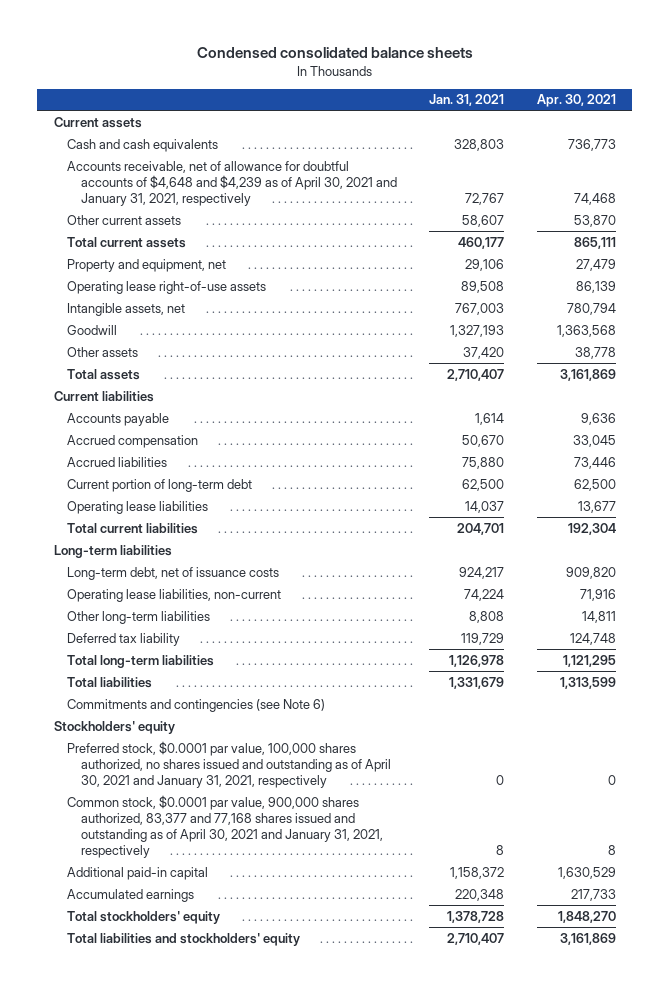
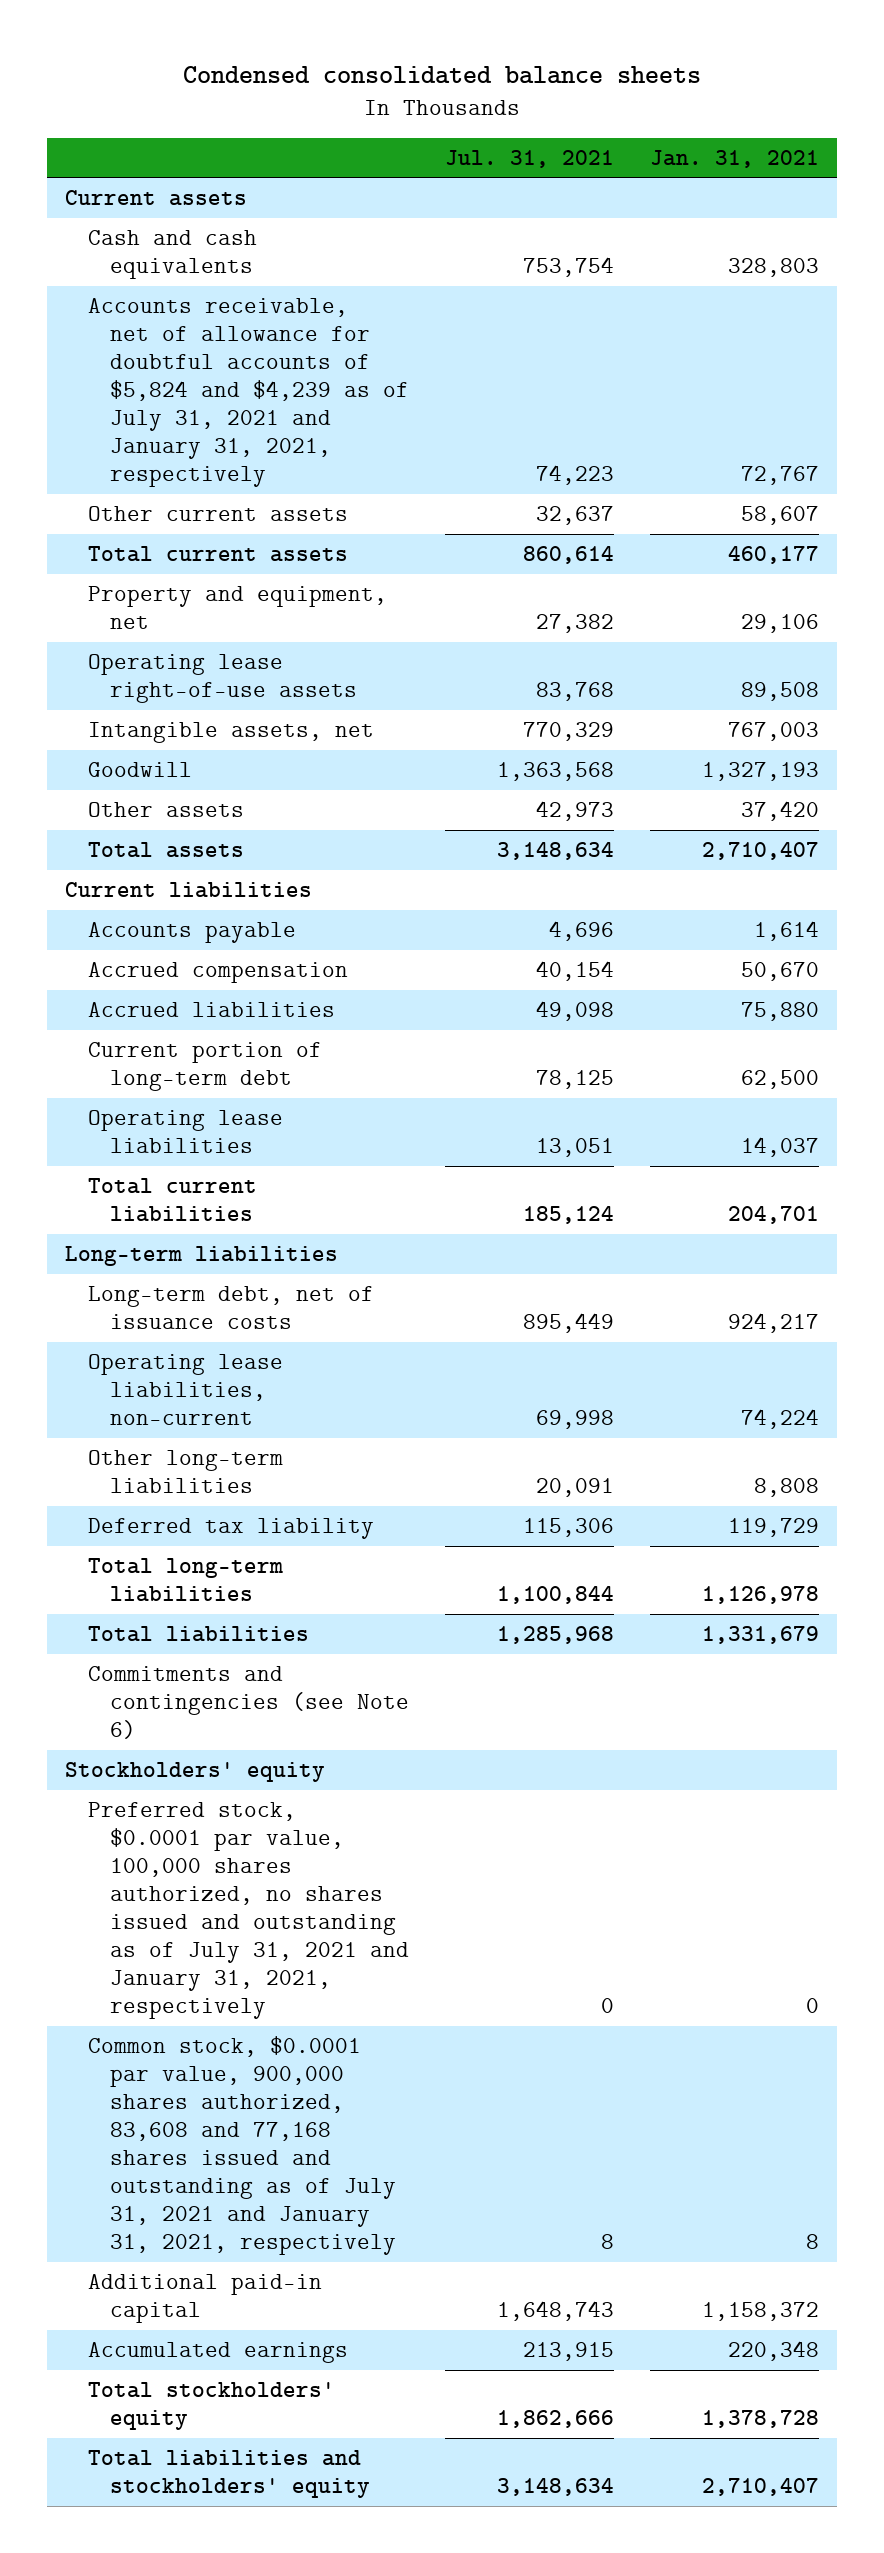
- | Jan. 31, 2021 | Apr. 30, 2021
+ | Jul. 31, 2021 | Jan. 31, 2021
- Accounts receivable, net of allowance for doubtful accounts of $4,648 and $4,239 as of April 30, 2021 and January 31, 2021, respectively | 72,767 | 74,468
+ Accounts receivable, net of allowance for doubtful accounts of $5,824 and $4,239 as of July 31, 2021 and January 31, 2021, respectively | 74,223 | 72,767
- Preferred stock, $0.0001 par value, 100,000 shares authorized, no shares issued and outstanding as of April 30, 2021 and January 31, 2021, respectively | 0 | 0
- Common stock, $0.0001 par value, 900,000 shares authorized, 83,377 and 77,168 shares issued and outstanding as of April 30, 2021 and January 31, 2021, respectively | 8 | 8
+ Preferred stock, $0.0001 par value, 100,000 shares authorized, no shares issued and outstanding as of July 31, 2021 and January 31, 2021, respectively | 0 | 0
+ Common stock, $0.0001 par value, 900,000 shares authorized, 83,608 and 77,168 shares issued and outstanding as of July 31, 2021 and January 31, 2021, respectively | 8 | 8

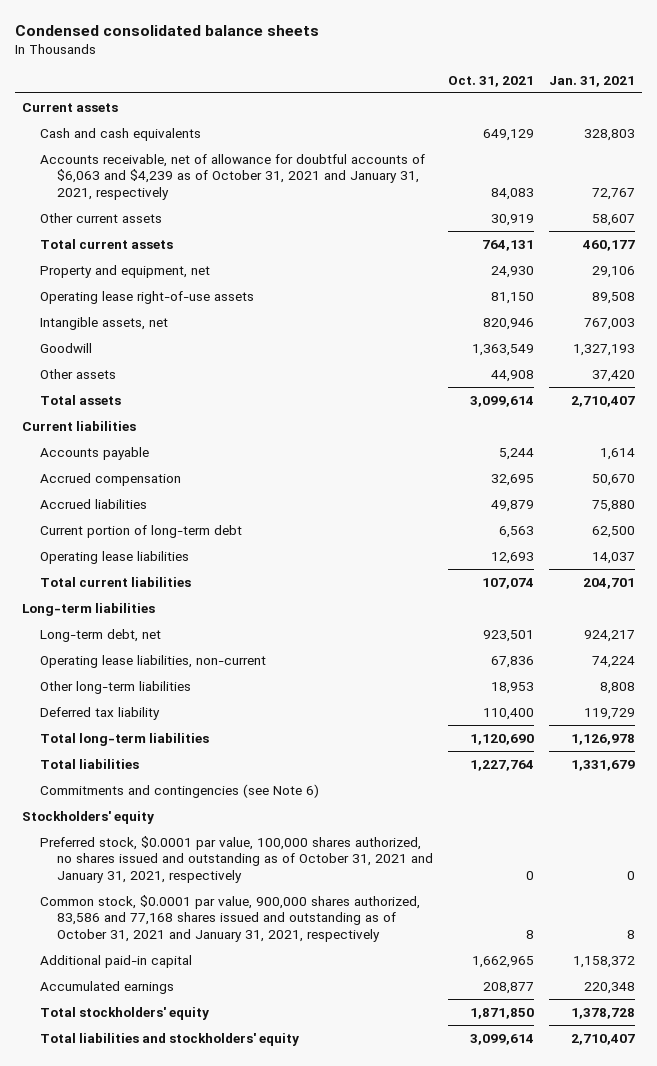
- | Jul. 31, 2021 | Jan. 31, 2021
+ | Oct. 31, 2021 | Jan. 31, 2021
- Accounts receivable, net of allowance for doubtful accounts of $5,824 and $4,239 as of July 31, 2021 and January 31, 2021, respectively | 74,223 | 72,767
+ Accounts receivable, net of allowance for doubtful accounts of $6,063 and $4,239 as of October 31, 2021 and January 31, 2021, respectively | 84,083 | 72,767
- Long-term debt, net of issuance costs | 895,449 | 924,217
+ Long-term debt, net | 923,501 | 924,217
- Preferred stock, $0.0001 par value, 100,000 shares authorized, no shares issued and outstanding as of July 31, 2021 and January 31, 2021, respectively | 0 | 0
- Common stock, $0.0001 par value, 900,000 shares authorized, 83,608 and 77,168 shares issued and outstanding as of July 31, 2021 and January 31, 2021, respectively | 8 | 8
+ Preferred stock, $0.0001 par value, 100,000 shares authorized, no shares issued and outstanding as of October 31, 2021 and January 31, 2021, respectively | 0 | 0
+ Common stock, $0.0001 par value, 900,000 shares authorized, 83,586 and 77,168 shares issued and outstanding as of October 31, 2021 and January 31, 2021, respectively | 8 | 8

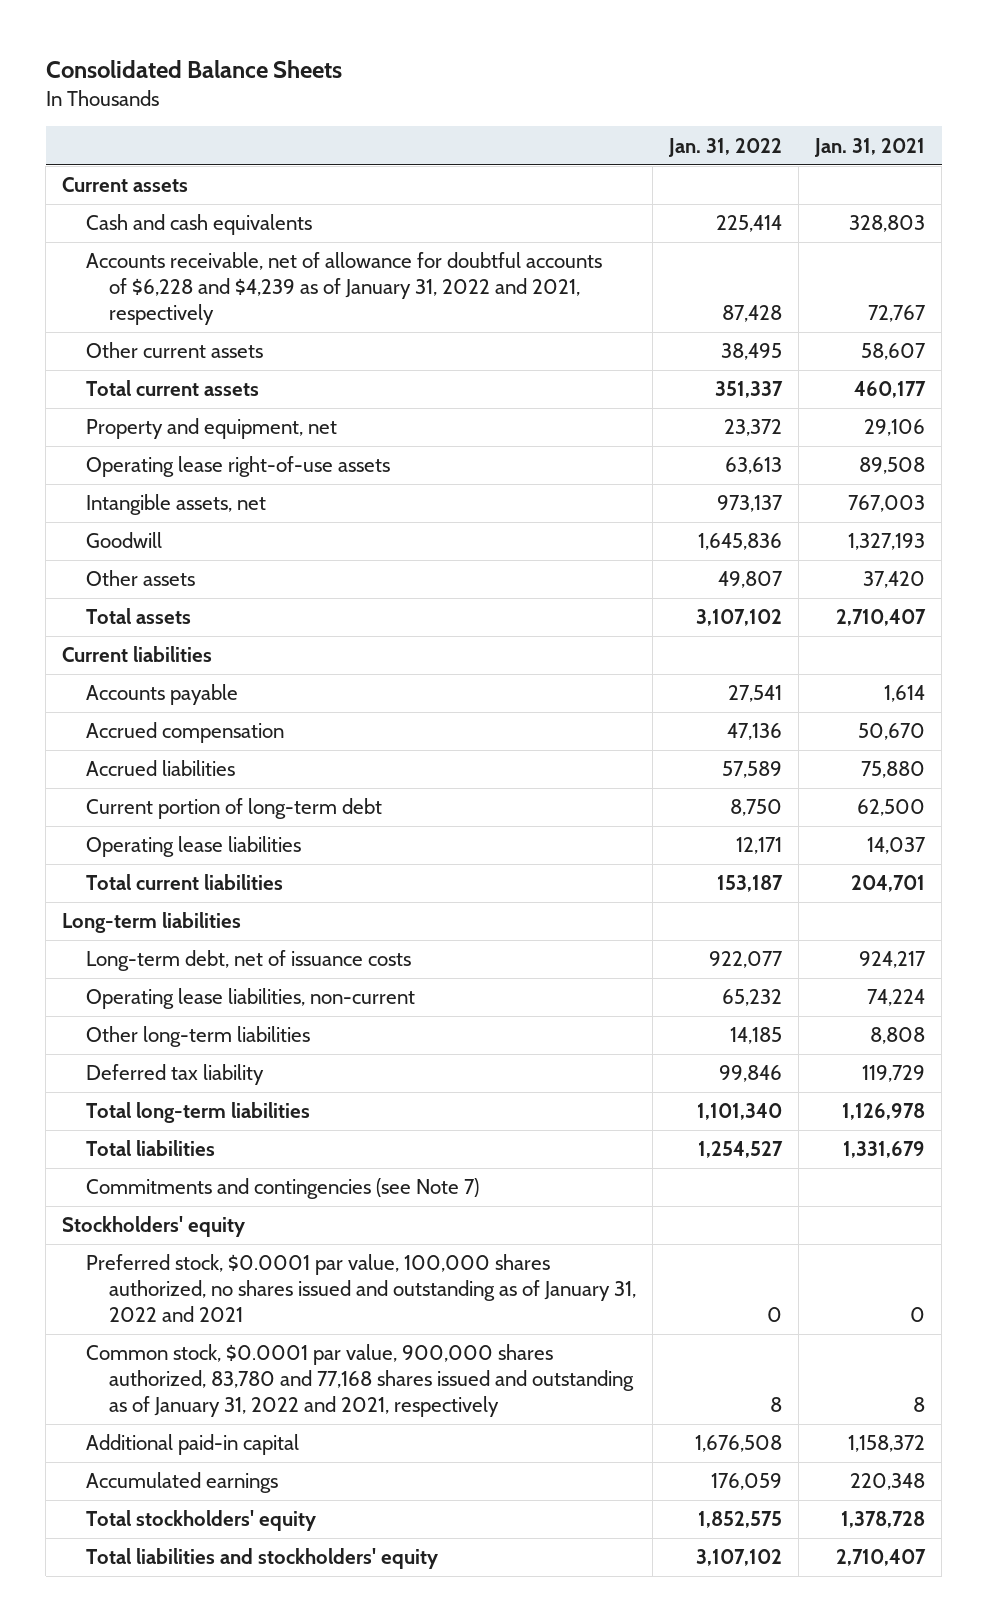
- Condensed consolidated balance sheets
+ Consolidated Balance Sheets
- | Oct. 31, 2021 | Jan. 31, 2021
+ | Jan. 31, 2022 | Jan. 31, 2021
- Accounts receivable, net of allowance for doubtful accounts of $6,063 and $4,239 as of October 31, 2021 and January 31, 2021, respectively | 84,083 | 72,767
+ Accounts receivable, net of allowance for doubtful accounts of $6,228 and $4,239 as of January 31, 2022 and 2021, respectively | 87,428 | 72,767
- Long-term debt, net | 923,501 | 924,217
+ Long-term debt, net of issuance costs | 922,077 | 924,217
- Commitments and contingencies (see Note 6)
+ Commitments and contingencies (see Note 7)
- Preferred stock, $0.0001 par value, 100,000 shares authorized, no shares issued and outstanding as of October 31, 2021 and January 31, 2021, respectively | 0 | 0
- Common stock, $0.0001 par value, 900,000 shares authorized, 83,586 and 77,168 shares issued and outstanding as of October 31, 2021 and January 31, 2021, respectively | 8 | 8
+ Preferred stock, $0.0001 par value, 100,000 shares authorized, no shares issued and outstanding as of January 31, 2022 and 2021 | 0 | 0
+ Common stock, $0.0001 par value, 900,000 shares authorized, 83,780 and 77,168 shares issued and outstanding as of January 31, 2022 and 2021, respectively | 8 | 8

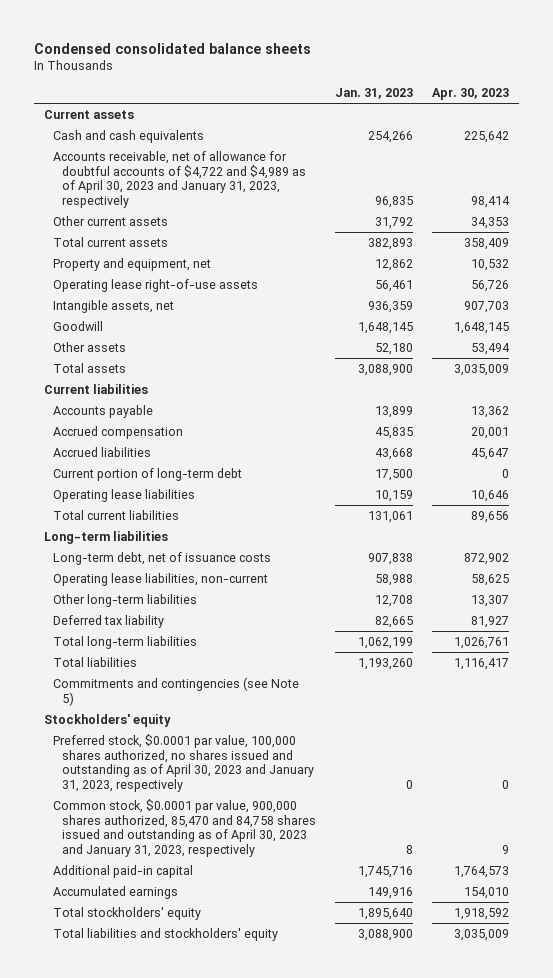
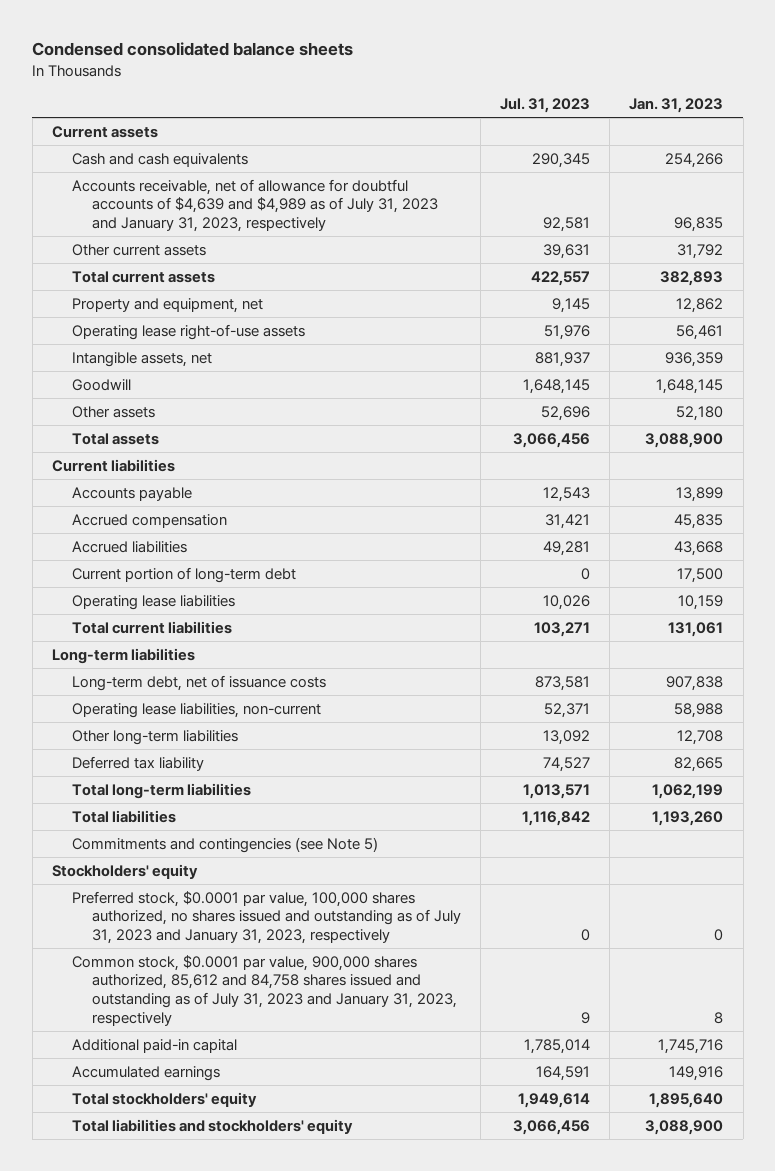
- | Jan. 31, 2023 | Apr. 30, 2023
+ | Jul. 31, 2023 | Jan. 31, 2023
- Accounts receivable, net of allowance for doubtful accounts of $4,722 and $4,989 as of April 30, 2023 and January 31, 2023, respectively | 96,835 | 98,414
+ Accounts receivable, net of allowance for doubtful accounts of $4,639 and $4,989 as of July 31, 2023 and January 31, 2023, respectively | 92,581 | 96,835
- Preferred stock, $0.0001 par value, 100,000 shares authorized, no shares issued and outstanding as of April 30, 2023 and January 31, 2023, respectively | 0 | 0
- Common stock, $0.0001 par value, 900,000 shares authorized, 85,470 and 84,758 shares issued and outstanding as of April 30, 2023 and January 31, 2023, respectively | 8 | 9
+ Preferred stock, $0.0001 par value, 100,000 shares authorized, no shares issued and outstanding as of July 31, 2023 and January 31, 2023, respectively | 0 | 0
+ Common stock, $0.0001 par value, 900,000 shares authorized, 85,612 and 84,758 shares issued and outstanding as of July 31, 2023 and January 31, 2023, respectively | 9 | 8

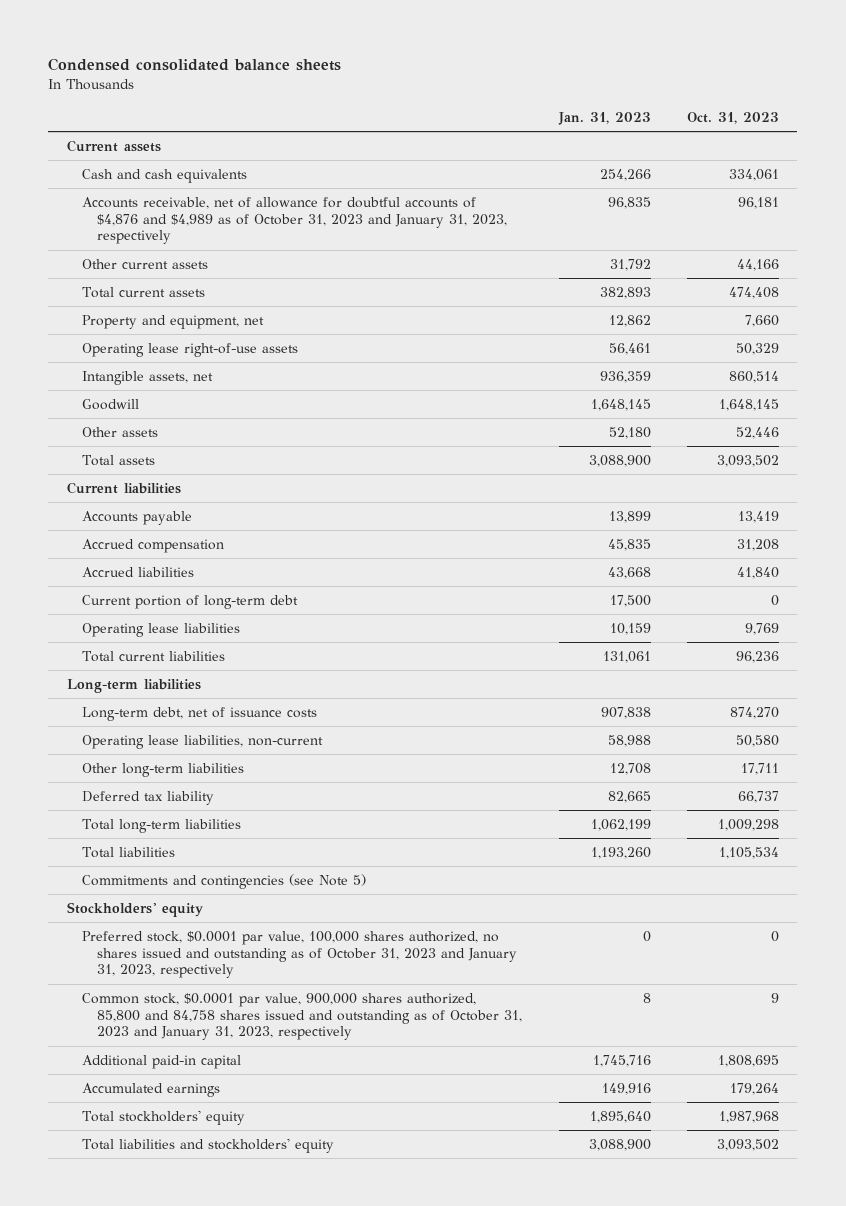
- | Jul. 31, 2023 | Jan. 31, 2023
+ | Jan. 31, 2023 | Oct. 31, 2023
- Accounts receivable, net of allowance for doubtful accounts of $4,639 and $4,989 as of July 31, 2023 and January 31, 2023, respectively | 92,581 | 96,835
+ Accounts receivable, net of allowance for doubtful accounts of $4,876 and $4,989 as of October 31, 2023 and January 31, 2023, respectively | 96,835 | 96,181
- Preferred stock, $0.0001 par value, 100,000 shares authorized, no shares issued and outstanding as of July 31, 2023 and January 31, 2023, respectively | 0 | 0
- Common stock, $0.0001 par value, 900,000 shares authorized, 85,612 and 84,758 shares issued and outstanding as of July 31, 2023 and January 31, 2023, respectively | 9 | 8
+ Preferred stock, $0.0001 par value, 100,000 shares authorized, no shares issued and outstanding as of October 31, 2023 and January 31, 2023, respectively | 0 | 0
+ Common stock, $0.0001 par value, 900,000 shares authorized, 85,800 and 84,758 shares issued and outstanding as of October 31, 2023 and January 31, 2023, respectively | 8 | 9

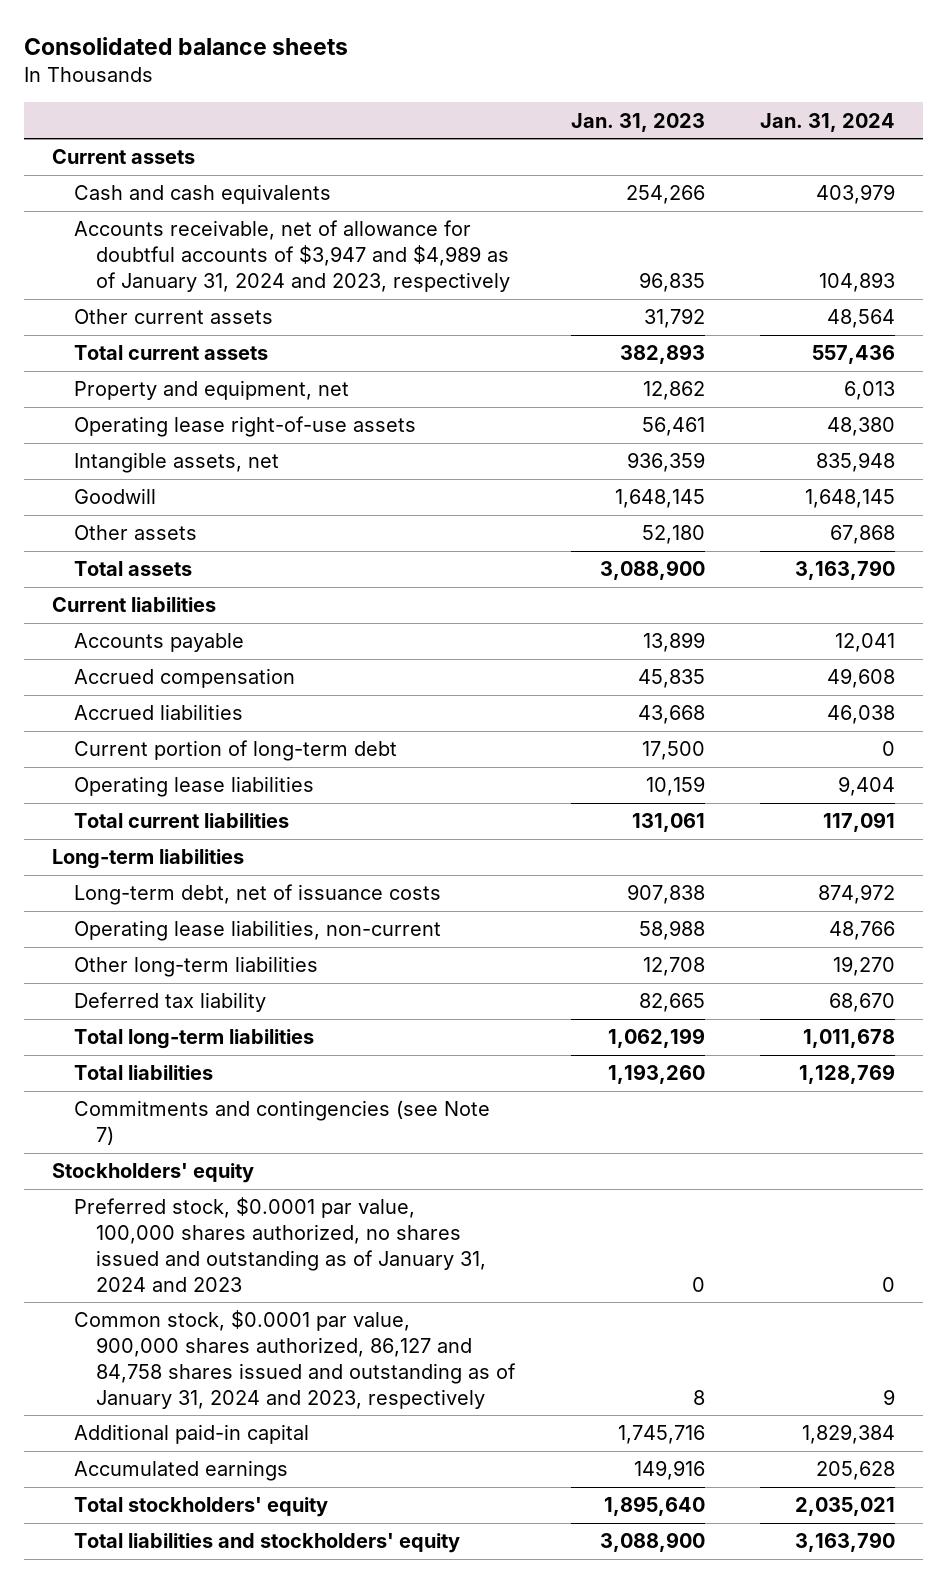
- Condensed consolidated balance sheets
+ Consolidated balance sheets
- | Jan. 31, 2023 | Oct. 31, 2023
+ | Jan. 31, 2023 | Jan. 31, 2024
- Accounts receivable, net of allowance for doubtful accounts of $4,876 and $4,989 as of October 31, 2023 and January 31, 2023, respectively | 96,835 | 96,181
+ Accounts receivable, net of allowance for doubtful accounts of $3,947 and $4,989 as of January 31, 2024 and 2023, respectively | 96,835 | 104,893
- Commitments and contingencies (see Note 5)
+ Commitments and contingencies (see Note 7)
- Preferred stock, $0.0001 par value, 100,000 shares authorized, no shares issued and outstanding as of October 31, 2023 and January 31, 2023, respectively | 0 | 0
- Common stock, $0.0001 par value, 900,000 shares authorized, 85,800 and 84,758 shares issued and outstanding as of October 31, 2023 and January 31, 2023, respectively | 8 | 9
+ Preferred stock, $0.0001 par value, 100,000 shares authorized, no shares issued and outstanding as of January 31, 2024 and 2023 | 0 | 0
+ Common stock, $0.0001 par value, 900,000 shares authorized, 86,127 and 84,758 shares issued and outstanding as of January 31, 2024 and 2023, respectively | 8 | 9

